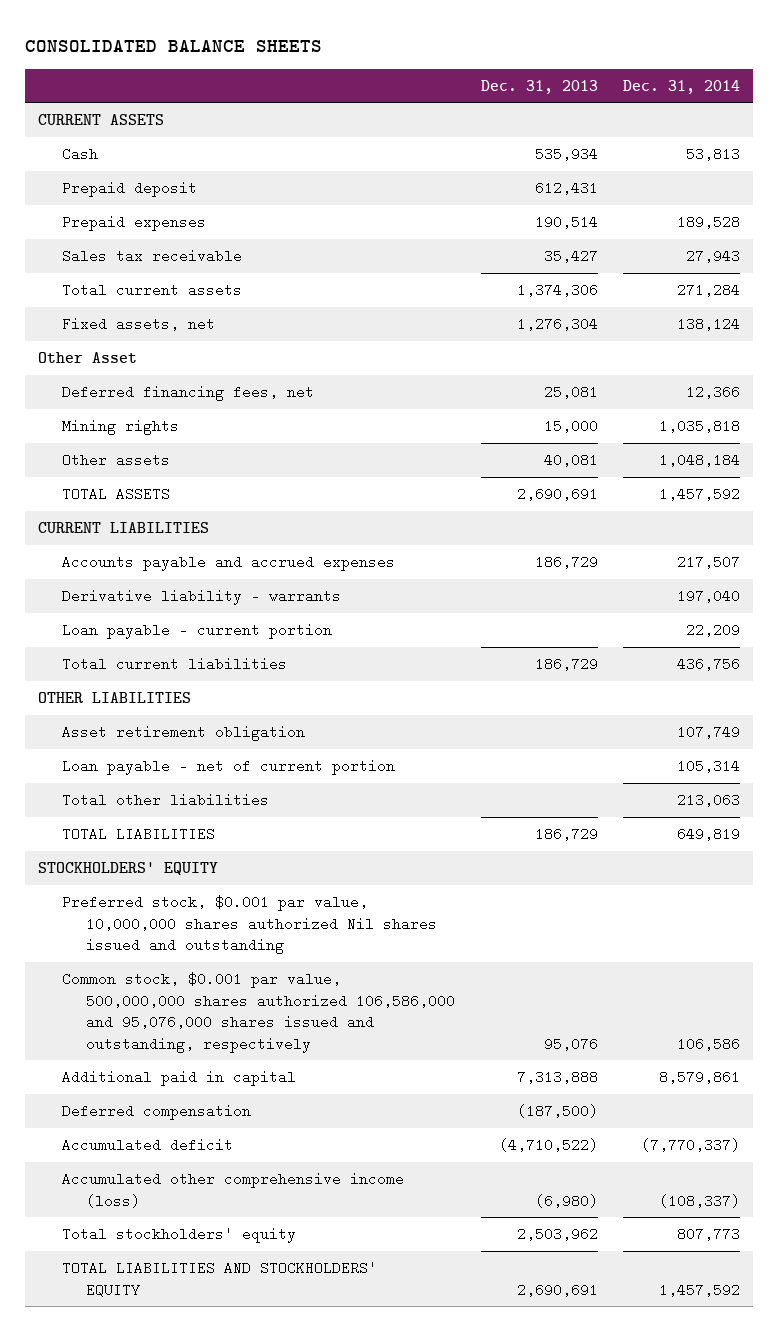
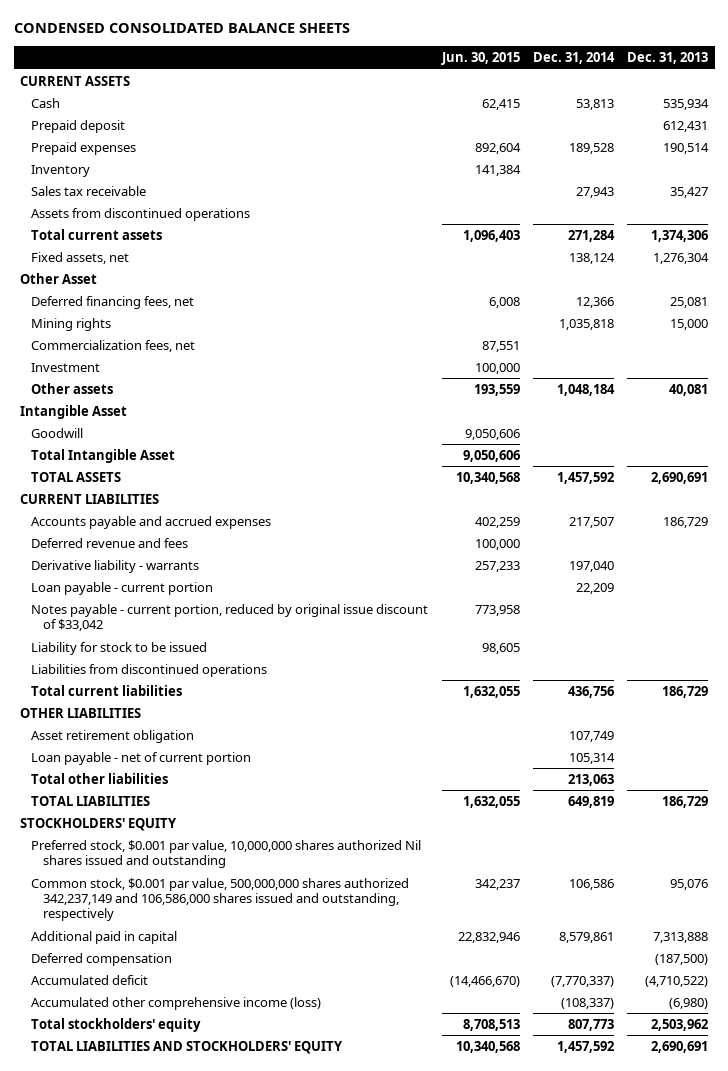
- CONSOLIDATED BALANCE SHEETS
+ CONDENSED CONSOLIDATED BALANCE SHEETS
- | Dec. 31, 2013 | Dec. 31, 2014
+ | Jun. 30, 2015 | Dec. 31, 2014 | Dec. 31, 2013
+ Inventory | 141,384 | |
+ Assets from discontinued operations
+ Commercialization fees, net | 87,551 | |
+ Investment | 100,000 | |
+ Intangible Asset
+ Goodwill | 9,050,606 | |
+ Total Intangible Asset | 9,050,606 | |
+ Deferred revenue and fees | 100,000 | |
+ Notes payable - current portion, reduced by original issue discount of $33,042 | 773,958 | |
+ Liability for stock to be issued | 98,605 | |
+ Liabilities from discontinued operations
- Common stock, $0.001 par value, 500,000,000 shares authorized 106,586,000 and 95,076,000 shares issued and outstanding, respectively | 95,076 | 106,586
+ Common stock, $0.001 par value, 500,000,000 shares authorized 342,237,149 and 106,586,000 shares issued and outstanding, respectively | 342,237 | 106,586 | 95,076

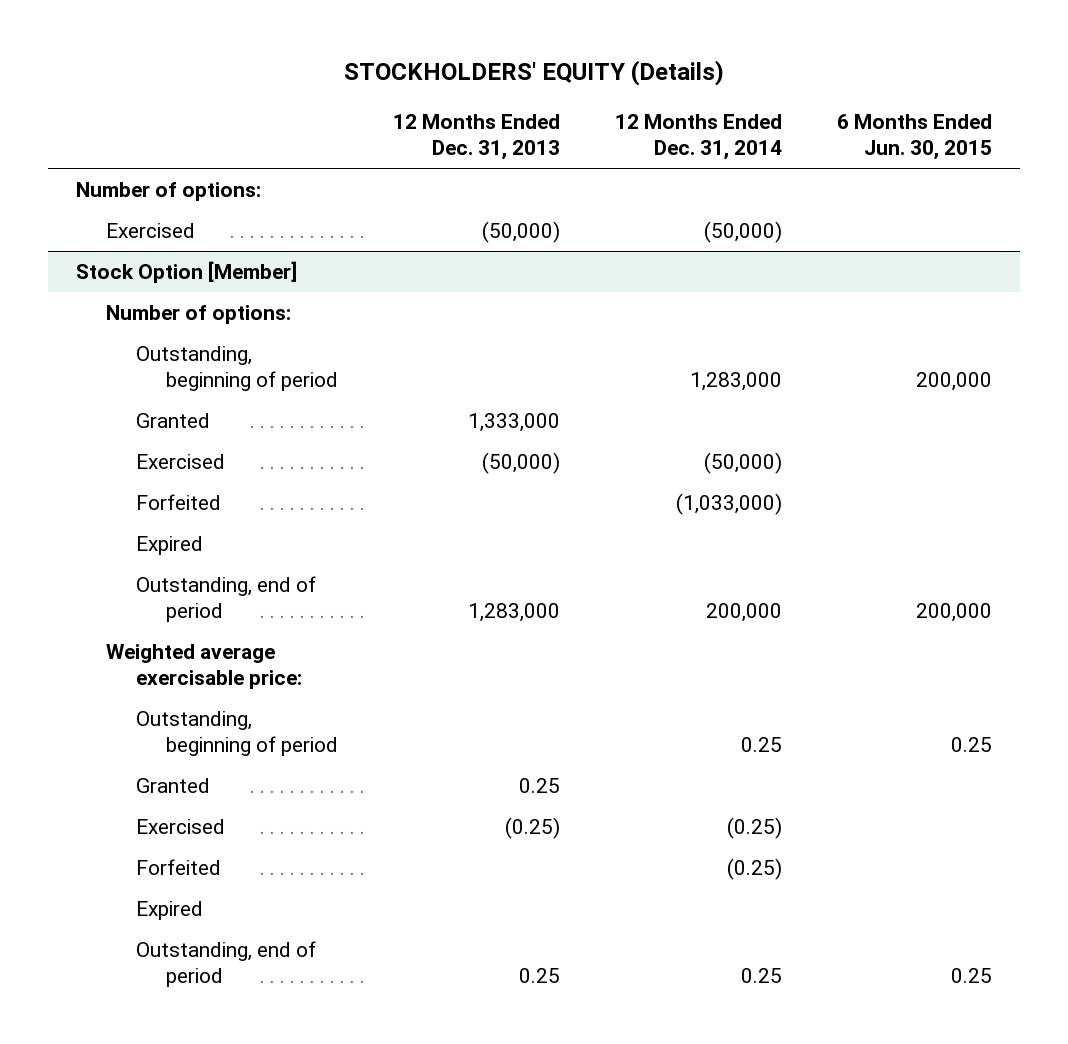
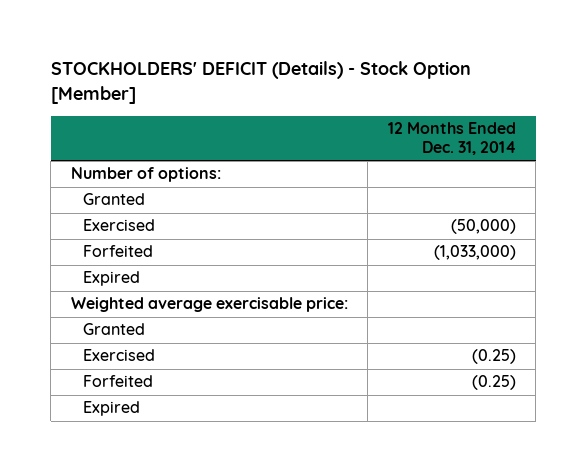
- STOCKHOLDERS' EQUITY (Details)
+ STOCKHOLDERS' DEFICIT (Details) - Stock Option [Member]
- | 12 Months Ended Dec. 31, 2013 | 12 Months Ended Dec. 31, 2014 | 6 Months Ended Jun. 30, 2015
+ | 12 Months Ended Dec. 31, 2014
- Exercised | (50,000) | (50,000) |
- Stock Option [Member]
- Number of options:
- Outstanding, beginning of period | | 1,283,000 | 200,000
- Outstanding, end of period | 1,283,000 | 200,000 | 200,000
- Outstanding, beginning of period | | 0.25 | 0.25
- Outstanding, end of period | 0.25 | 0.25 | 0.25

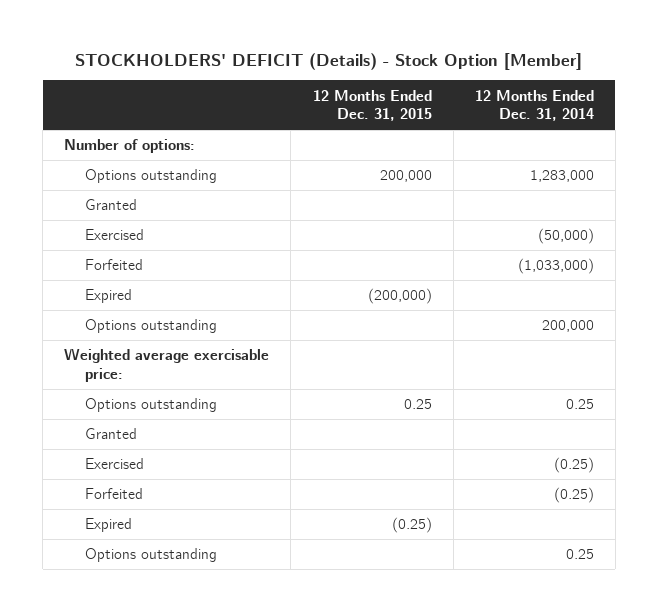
- | 12 Months Ended Dec. 31, 2014
+ | 12 Months Ended Dec. 31, 2015 | 12 Months Ended Dec. 31, 2014
+ Options outstanding | 200,000 | 1,283,000
+ Options outstanding | | 200,000
+ Options outstanding | 0.25 | 0.25
+ Options outstanding | | 0.25

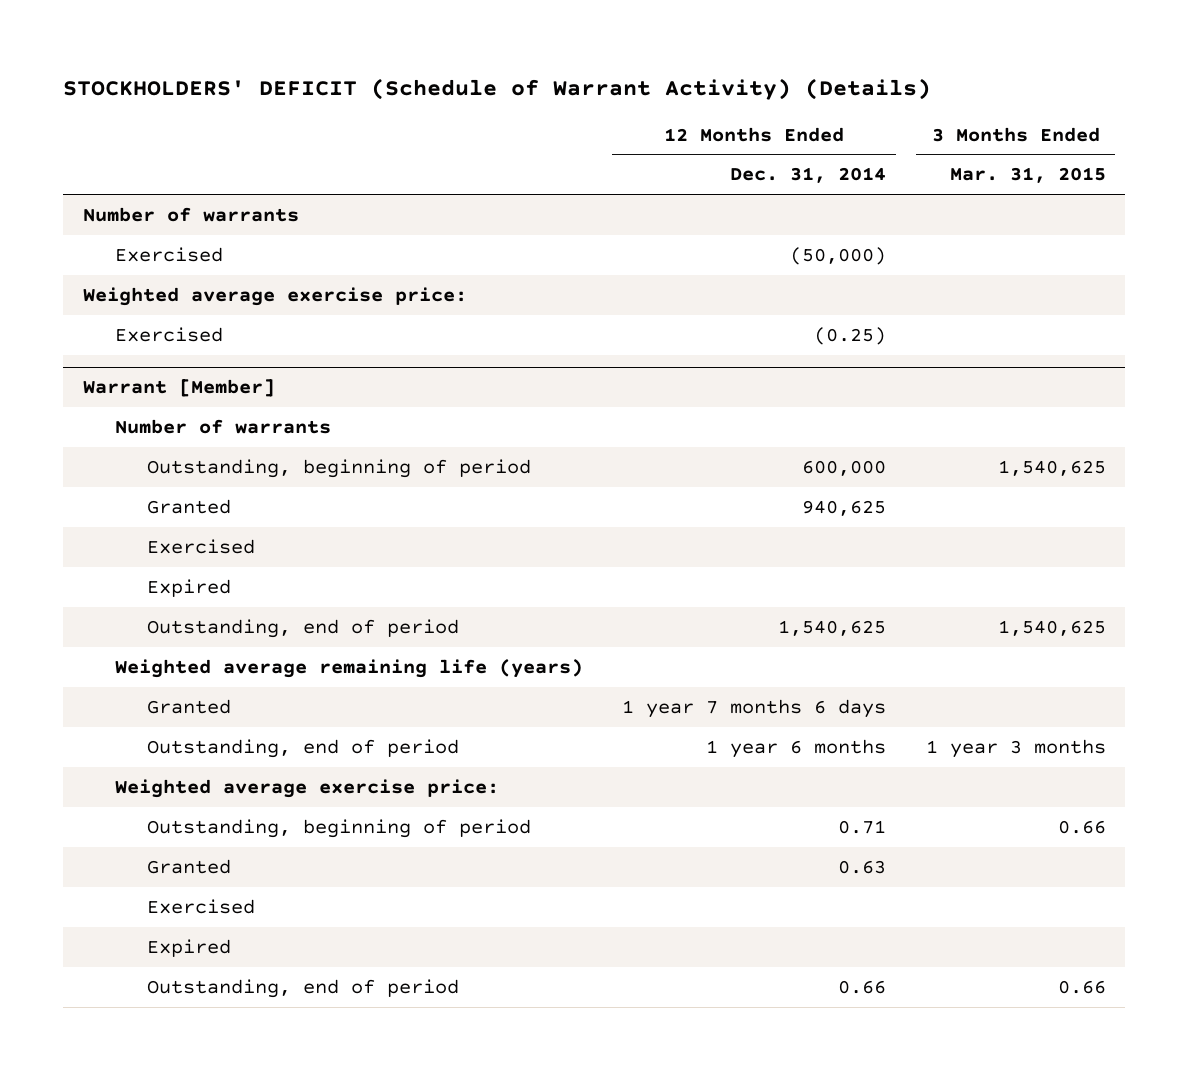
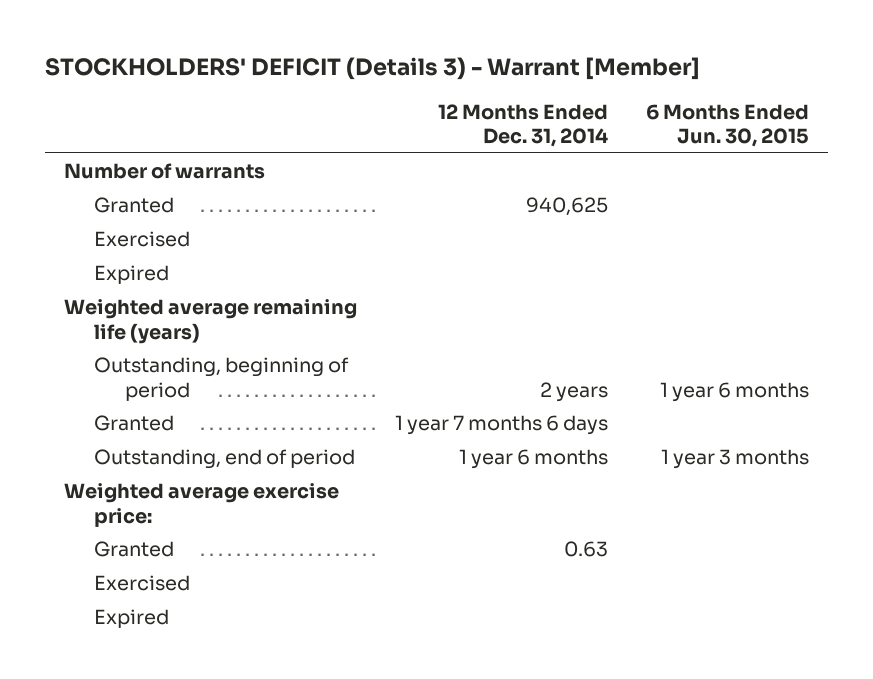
- STOCKHOLDERS' DEFICIT (Schedule of Warrant Activity) (Details)
+ STOCKHOLDERS' DEFICIT (Details 3) - Warrant [Member]
- | 12 Months Ended Dec. 31, 2014 | 3 Months Ended Mar. 31, 2015
+ | 12 Months Ended Dec. 31, 2014 | 6 Months Ended Jun. 30, 2015
- Exercised | (50,000) |
- Weighted average exercise price:
- Exercised | (0.25) |
- Warrant [Member]
- Number of warrants
- Outstanding, beginning of period | 600,000 | 1,540,625
- Outstanding, end of period | 1,540,625 | 1,540,625
+ Outstanding, beginning of period | 2 years | 1 year 6 months
- Outstanding, beginning of period | 0.71 | 0.66
- Outstanding, end of period | 0.66 | 0.66

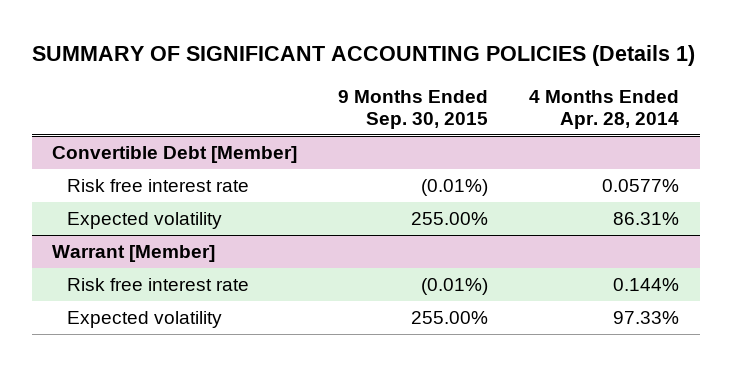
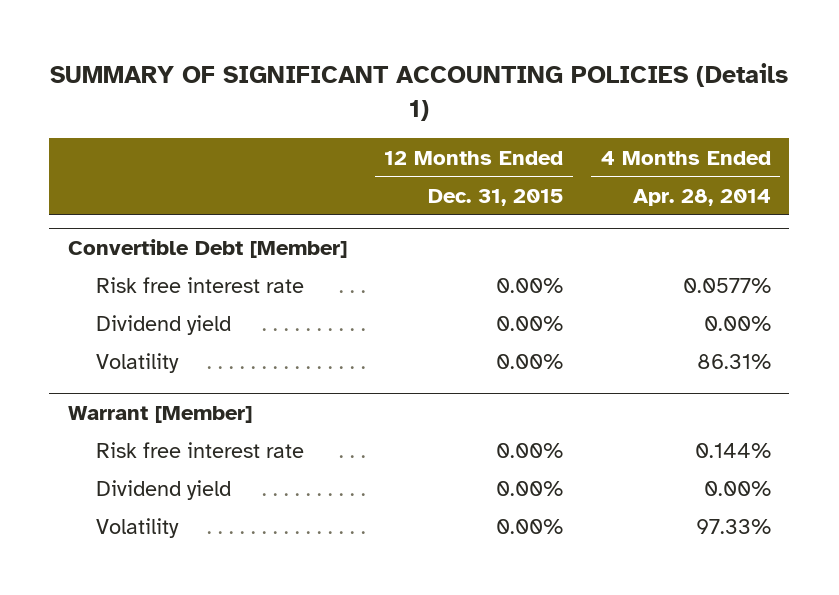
- | 9 Months Ended Sep. 30, 2015 | 4 Months Ended Apr. 28, 2014
+ | 12 Months Ended Dec. 31, 2015 | 4 Months Ended Apr. 28, 2014
@ Convertible Debt [Member]
- Expected volatility | 255.00% | 86.31%
+ Dividend yield | 0.00% | 0.00%
+ Volatility | 0.00% | 86.31%
@ Warrant [Member]
- Expected volatility | 255.00% | 97.33%
+ Dividend yield | 0.00% | 0.00%
+ Volatility | 0.00% | 97.33%

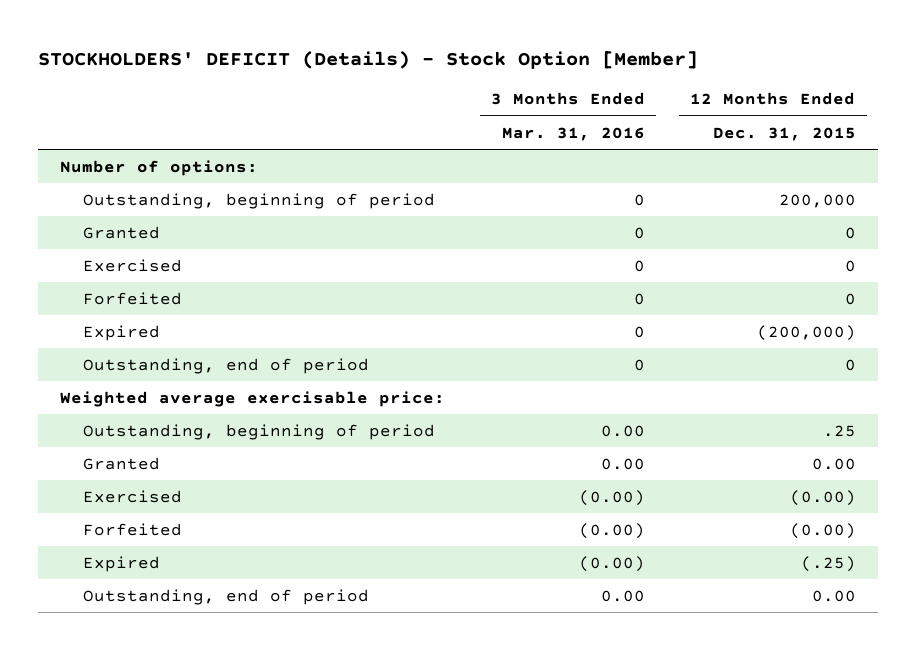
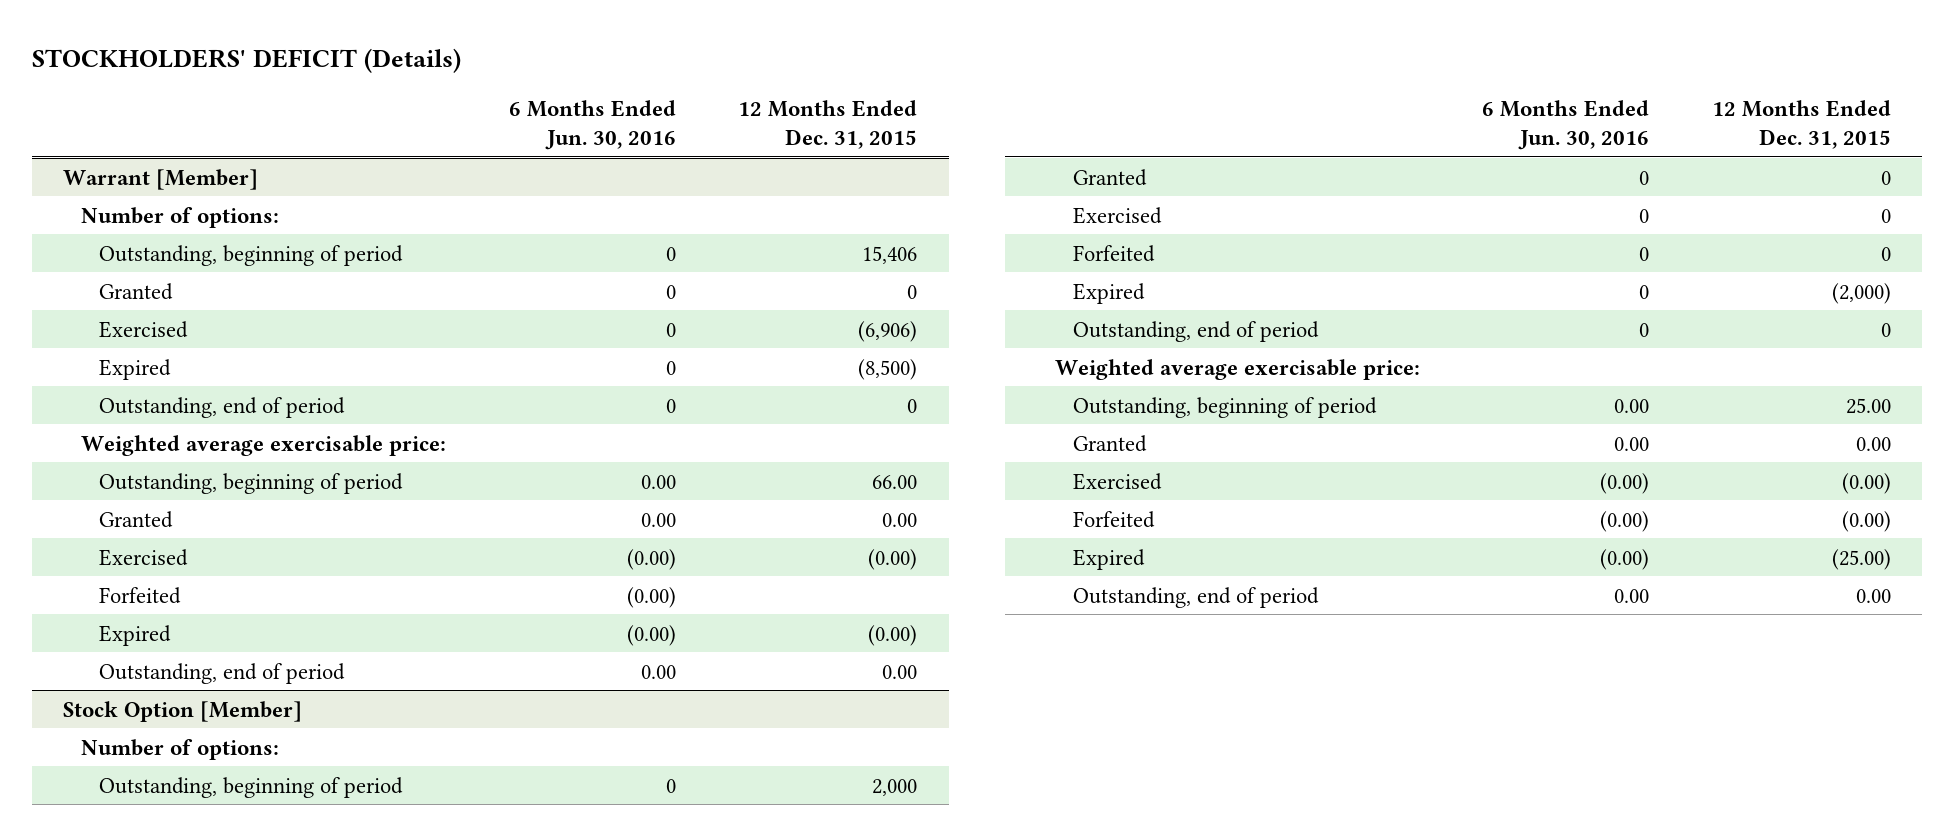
- STOCKHOLDERS' DEFICIT (Details) - Stock Option [Member]
+ STOCKHOLDERS' DEFICIT (Details)
- | 3 Months Ended Mar. 31, 2016 | 12 Months Ended Dec. 31, 2015
+ | 6 Months Ended Jun. 30, 2016 | 12 Months Ended Dec. 31, 2015
+ Warrant [Member]
- Outstanding, beginning of period | 0 | 200,000
+ Outstanding, beginning of period | 0 | 15,406
+ Exercised | 0 | (6,906)
+ Expired | 0 | (8,500)
+ Outstanding, end of period | 0 | 0
+ Weighted average exercisable price:
+ Outstanding, beginning of period | 0.00 | 66.00
+ Granted | 0.00 | 0.00
+ Exercised | (0.00) | (0.00)
+ Forfeited | (0.00) |
+ Expired | (0.00) | (0.00)
+ Outstanding, end of period | 0.00 | 0.00
+ Stock Option [Member]
+ Number of options:
+ Outstanding, beginning of period | 0 | 2,000
+ Granted | 0 | 0
- Expired | 0 | (200,000)
+ Expired | 0 | (2,000)
- Outstanding, beginning of period | 0.00 | .25
+ Outstanding, beginning of period | 0.00 | 25.00
- Expired | (0.00) | (.25)
+ Expired | (0.00) | (25.00)

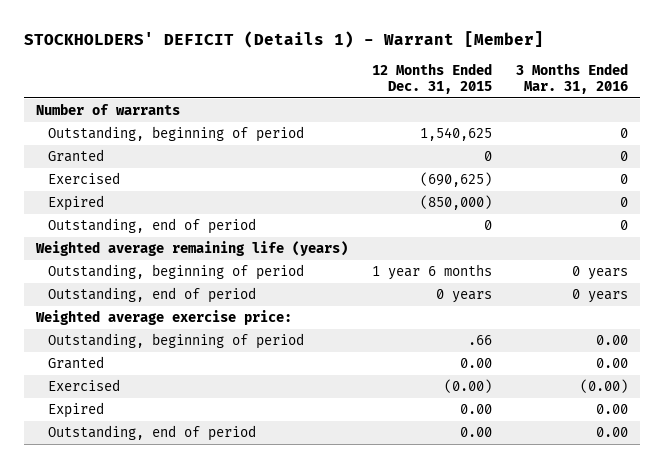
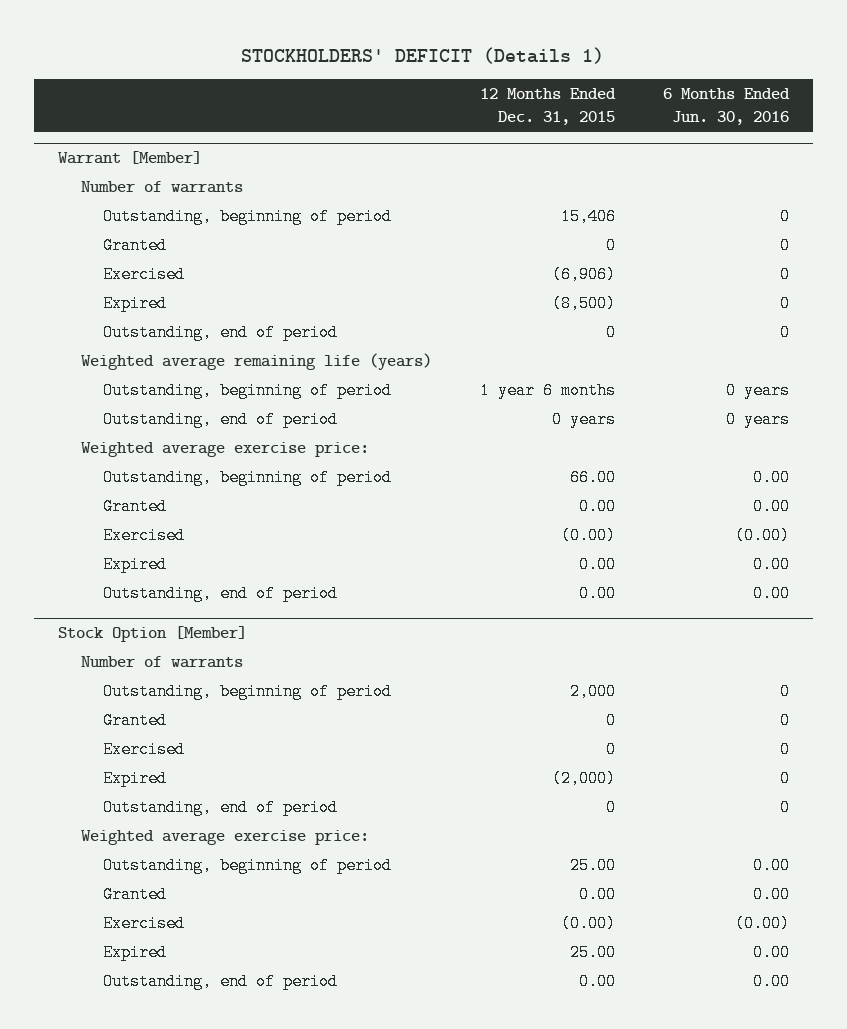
- STOCKHOLDERS' DEFICIT (Details 1) - Warrant [Member]
+ STOCKHOLDERS' DEFICIT (Details 1)
- | 12 Months Ended Dec. 31, 2015 | 3 Months Ended Mar. 31, 2016
+ | 12 Months Ended Dec. 31, 2015 | 6 Months Ended Jun. 30, 2016
+ Warrant [Member]
- Outstanding, beginning of period | 1,540,625 | 0
+ Outstanding, beginning of period | 15,406 | 0
- Exercised | (690,625) | 0
- Expired | (850,000) | 0
+ Exercised | (6,906) | 0
+ Expired | (8,500) | 0
- Outstanding, beginning of period | .66 | 0.00
+ Outstanding, beginning of period | 66.00 | 0.00
+ Stock Option [Member]
+ Number of warrants
+ Outstanding, beginning of period | 2,000 | 0
+ Granted | 0 | 0
+ Exercised | 0 | 0
+ Expired | (2,000) | 0
+ Outstanding, end of period | 0 | 0
+ Weighted average exercise price:
+ Outstanding, beginning of period | 25.00 | 0.00
+ Granted | 0.00 | 0.00
+ Exercised | (0.00) | (0.00)
+ Expired | 25.00 | 0.00
+ Outstanding, end of period | 0.00 | 0.00

